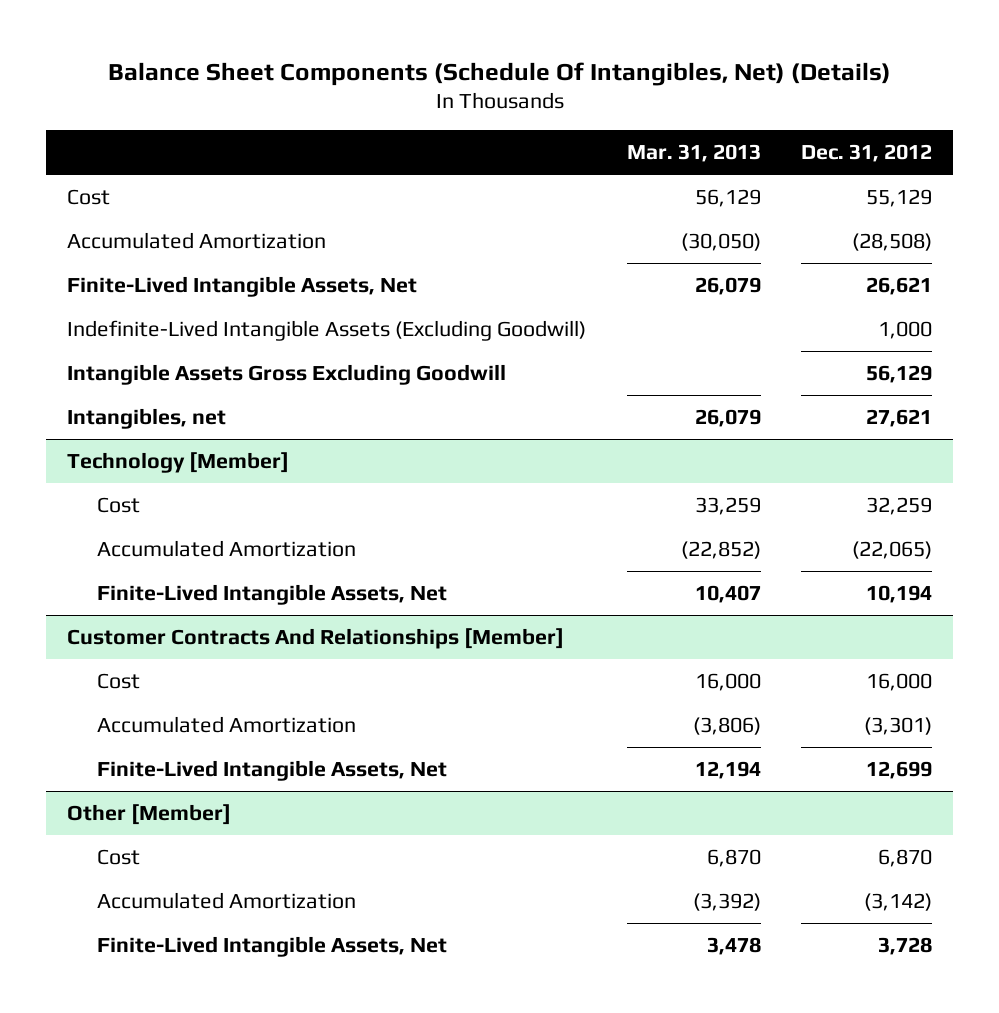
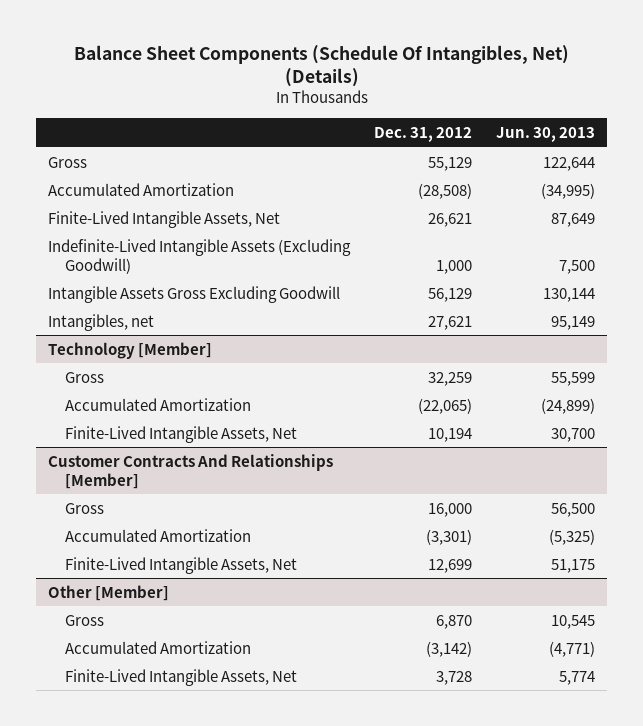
- | Mar. 31, 2013 | Dec. 31, 2012
+ | Dec. 31, 2012 | Jun. 30, 2013
- Cost | 56,129 | 55,129
+ Gross | 55,129 | 122,644
@ Technology [Member]
- Cost | 33,259 | 32,259
+ Gross | 32,259 | 55,599
@ Customer Contracts And Relationships [Member]
- Cost | 16,000 | 16,000
+ Gross | 16,000 | 56,500
@ Other [Member]
- Cost | 6,870 | 6,870
+ Gross | 6,870 | 10,545

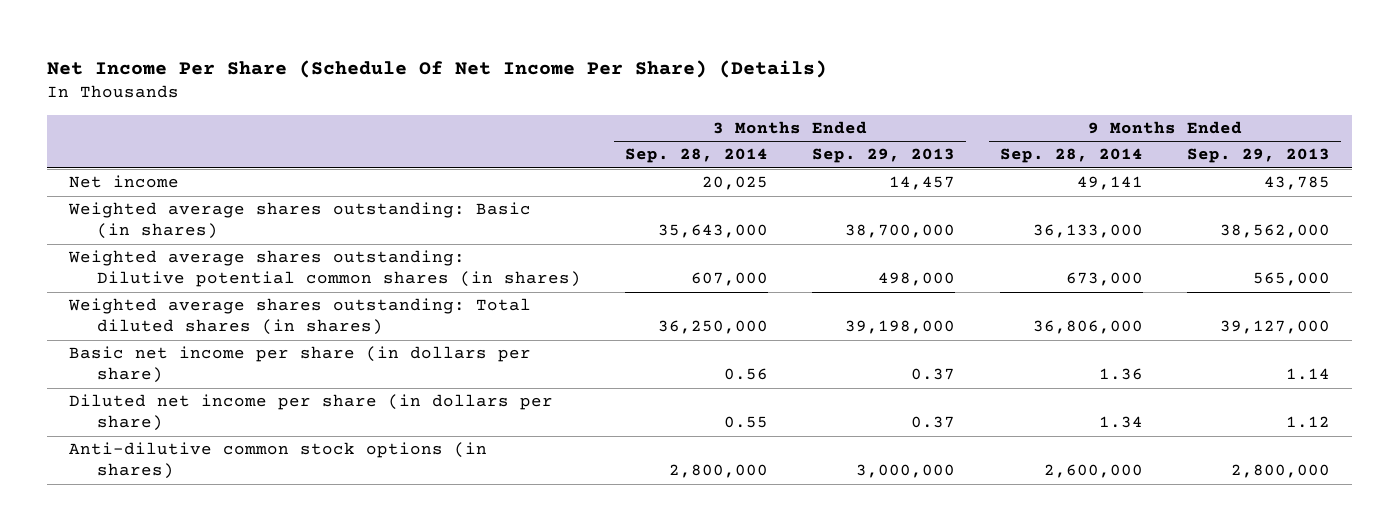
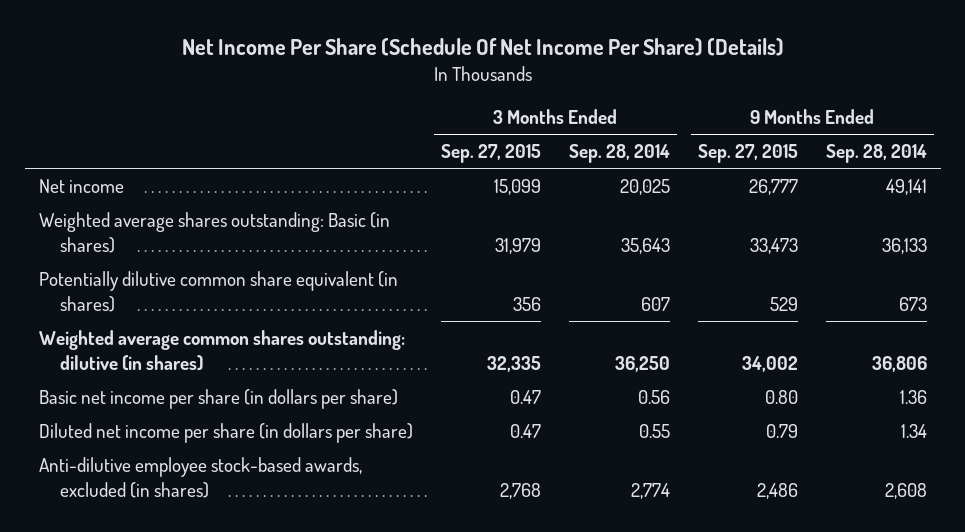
- | 3 Months Ended Sep. 28, 2014 | 3 Months Ended Sep. 29, 2013 | 9 Months Ended Sep. 28, 2014 | 9 Months Ended Sep. 29, 2013
+ | 3 Months Ended Sep. 27, 2015 | 3 Months Ended Sep. 28, 2014 | 9 Months Ended Sep. 27, 2015 | 9 Months Ended Sep. 28, 2014
- Weighted average shares outstanding: Basic (in shares) | 35,643,000 | 38,700,000 | 36,133,000 | 38,562,000
- Weighted average shares outstanding: Dilutive potential common shares (in shares) | 607,000 | 498,000 | 673,000 | 565,000
- Weighted average shares outstanding: Total diluted shares (in shares) | 36,250,000 | 39,198,000 | 36,806,000 | 39,127,000
+ Weighted average shares outstanding: Basic (in shares) | 31,979 | 35,643 | 33,473 | 36,133
+ Potentially dilutive common share equivalent (in shares) | 356 | 607 | 529 | 673
+ Weighted average common shares outstanding: dilutive (in shares) | 32,335 | 36,250 | 34,002 | 36,806
- Anti-dilutive common stock options (in shares) | 2,800,000 | 3,000,000 | 2,600,000 | 2,800,000
+ Anti-dilutive employee stock-based awards, excluded (in shares) | 2,768 | 2,774 | 2,486 | 2,608

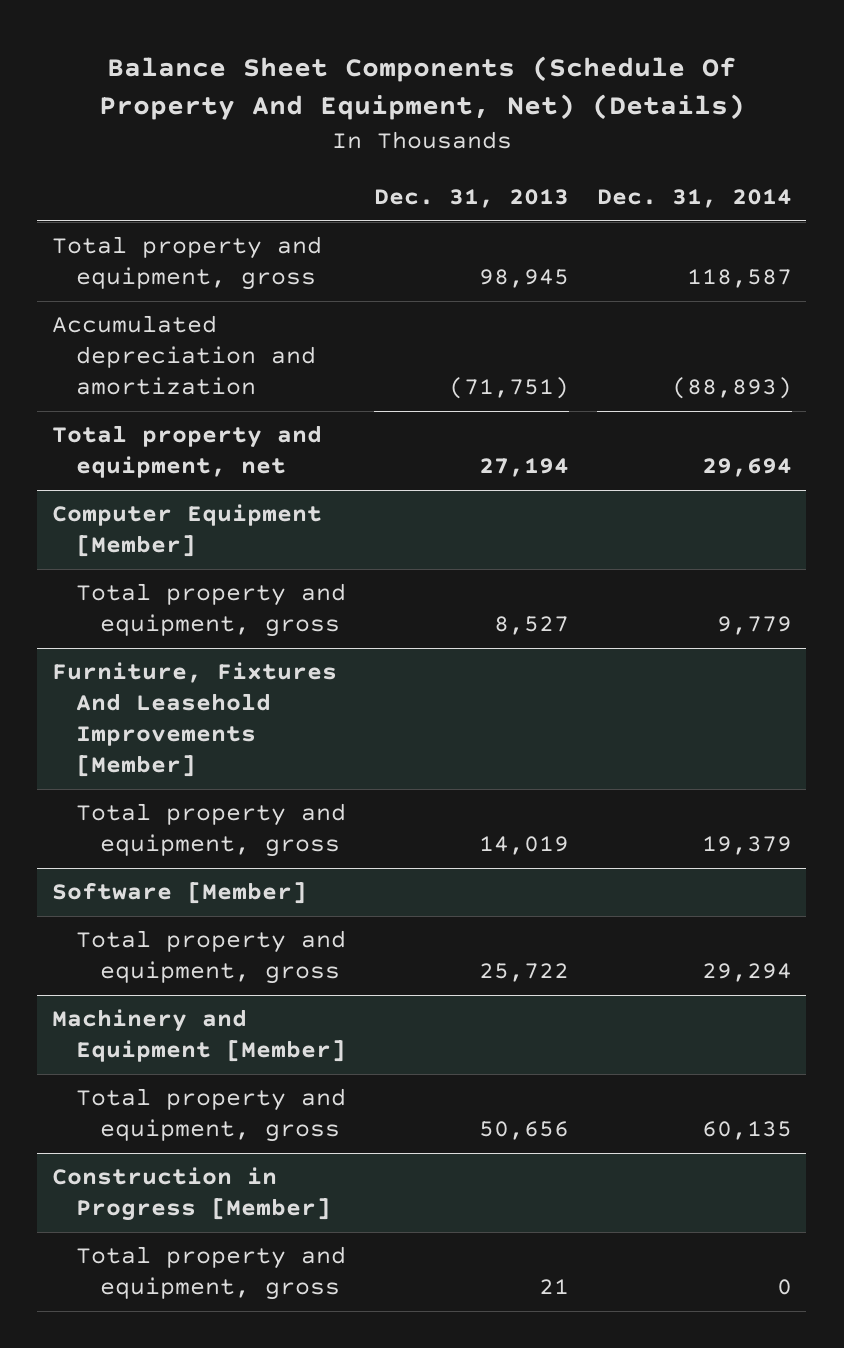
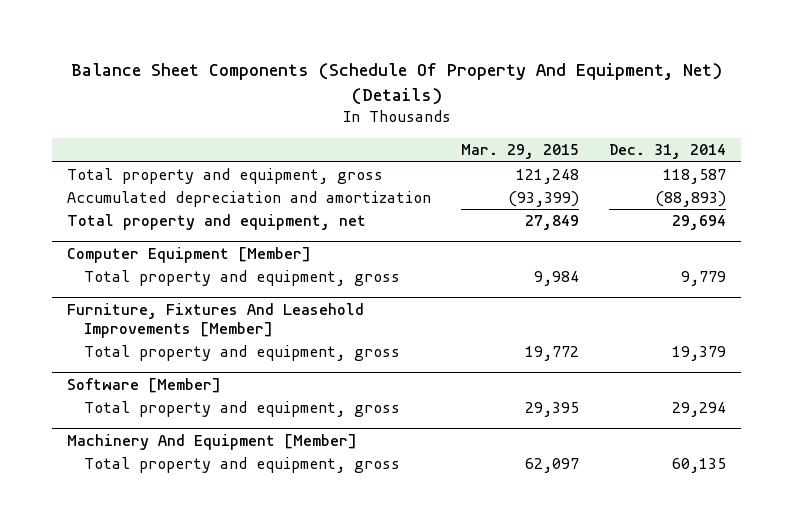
- | Dec. 31, 2013 | Dec. 31, 2014
+ | Mar. 29, 2015 | Dec. 31, 2014
- Machinery and Equipment [Member]
+ Machinery And Equipment [Member]
- Construction in Progress [Member]
- Total property and equipment, gross | 21 | 0

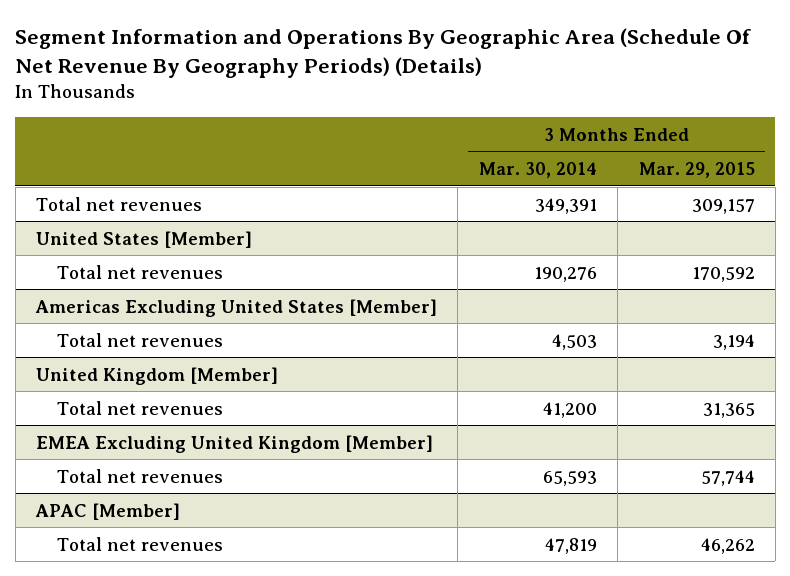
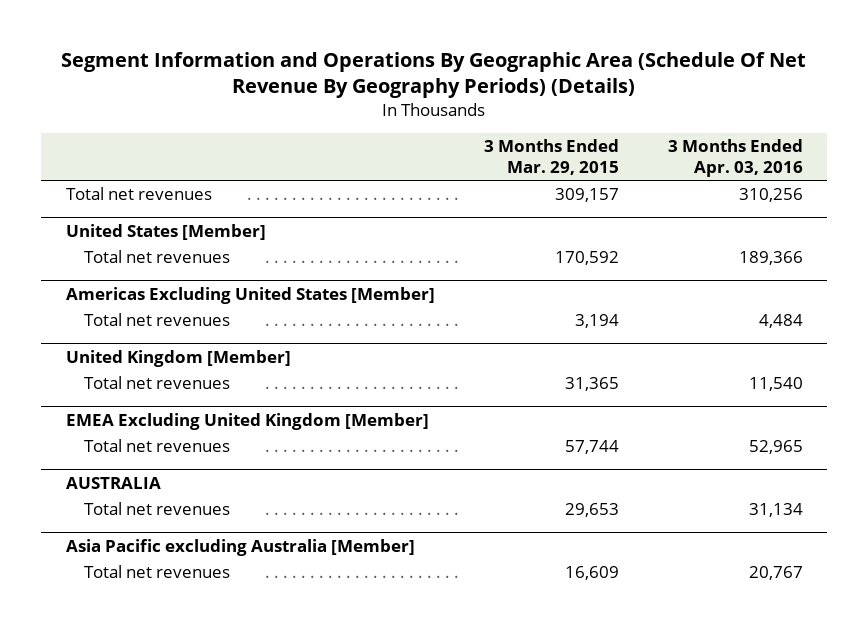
- | 3 Months Ended Mar. 30, 2014 | 3 Months Ended Mar. 29, 2015
+ | 3 Months Ended Mar. 29, 2015 | 3 Months Ended Apr. 03, 2016
- APAC [Member]
- Total net revenues | 47,819 | 46,262
+ AUSTRALIA
+ Total net revenues | 29,653 | 31,134
+ Asia Pacific excluding Australia [Member]
+ Total net revenues | 16,609 | 20,767

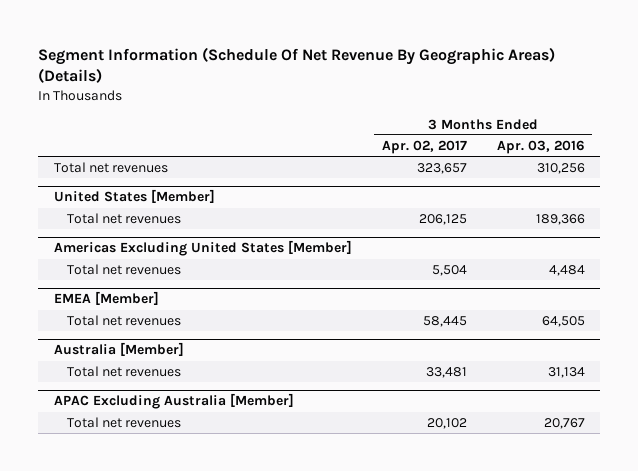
- Segment Information and Operations By Geographic Area (Schedule Of Net Revenue By Geography Periods) (Details)
+ Segment Information (Schedule Of Net Revenue By Geographic Areas) (Details)
- | 3 Months Ended Mar. 29, 2015 | 3 Months Ended Apr. 03, 2016
+ | 3 Months Ended Apr. 02, 2017 | 3 Months Ended Apr. 03, 2016
- United Kingdom [Member]
- Total net revenues | 31,365 | 11,540
- EMEA Excluding United Kingdom [Member]
- Total net revenues | 57,744 | 52,965
- AUSTRALIA
+ EMEA [Member]
+ Total net revenues | 58,445 | 64,505
+ Australia [Member]
- Asia Pacific excluding Australia [Member]
+ APAC Excluding Australia [Member]

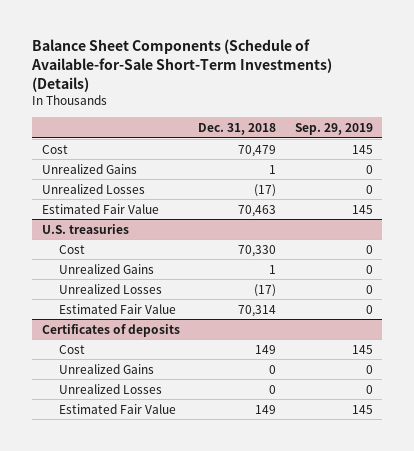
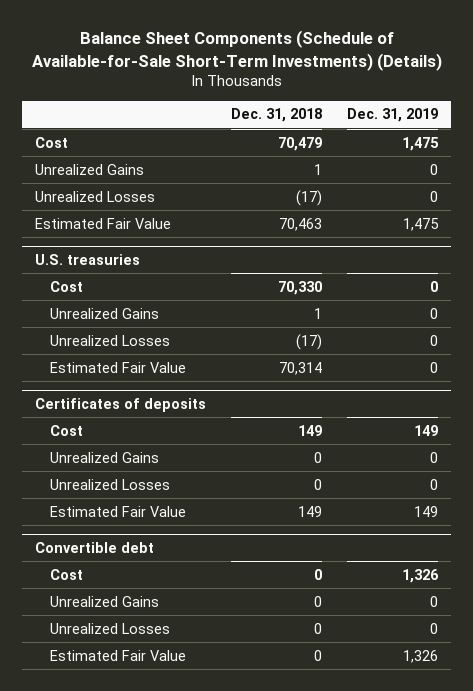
- | Dec. 31, 2018 | Sep. 29, 2019
+ | Dec. 31, 2018 | Dec. 31, 2019
+ Convertible debt
+ Cost | 0 | 1,326
+ Unrealized Gains | 0 | 0
+ Unrealized Losses | 0 | 0
+ Estimated Fair Value | 0 | 1,326

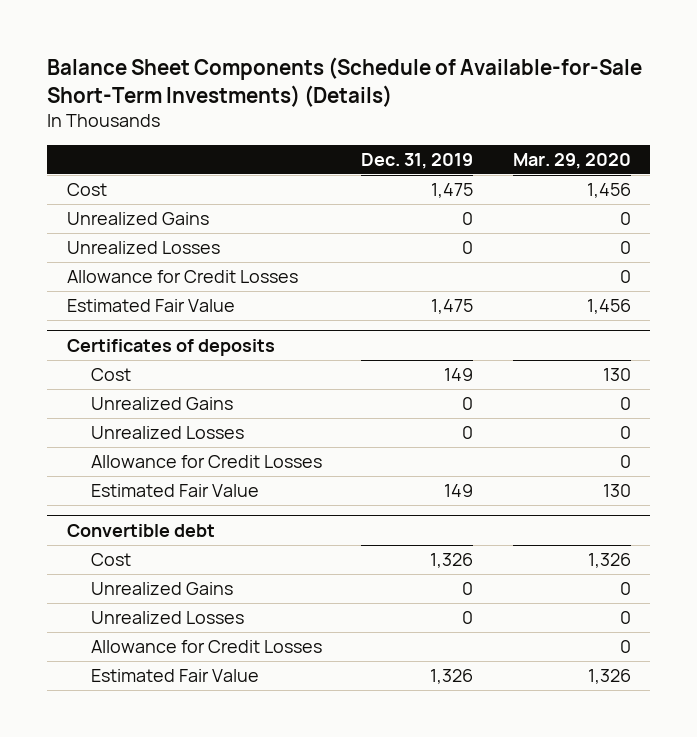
- | Dec. 31, 2018 | Dec. 31, 2019
+ | Dec. 31, 2019 | Mar. 29, 2020
+ Allowance for Credit Losses | | 0
- U.S. treasuries
- Cost | 70,330 | 0
- Unrealized Gains | 1 | 0
- Unrealized Losses | (17) | 0
- Estimated Fair Value | 70,314 | 0
@ Certificates of deposits
+ Allowance for Credit Losses | | 0
@ Convertible debt
+ Allowance for Credit Losses | | 0

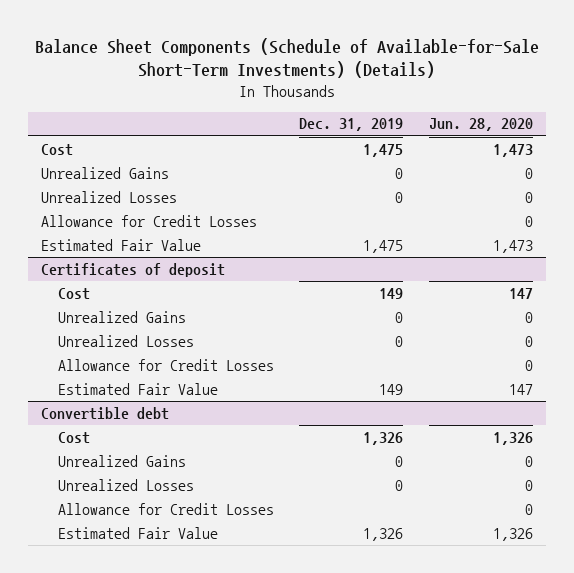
- | Dec. 31, 2019 | Mar. 29, 2020
+ | Dec. 31, 2019 | Jun. 28, 2020
- Certificates of deposits
+ Certificates of deposit

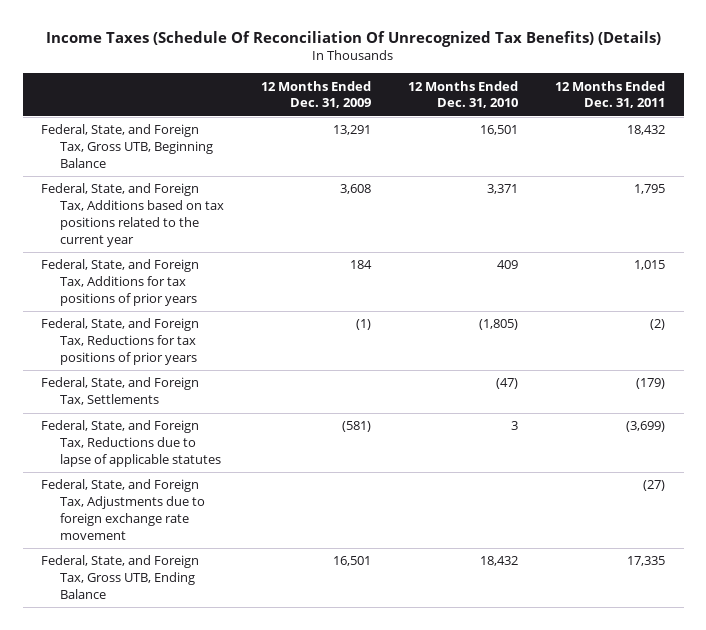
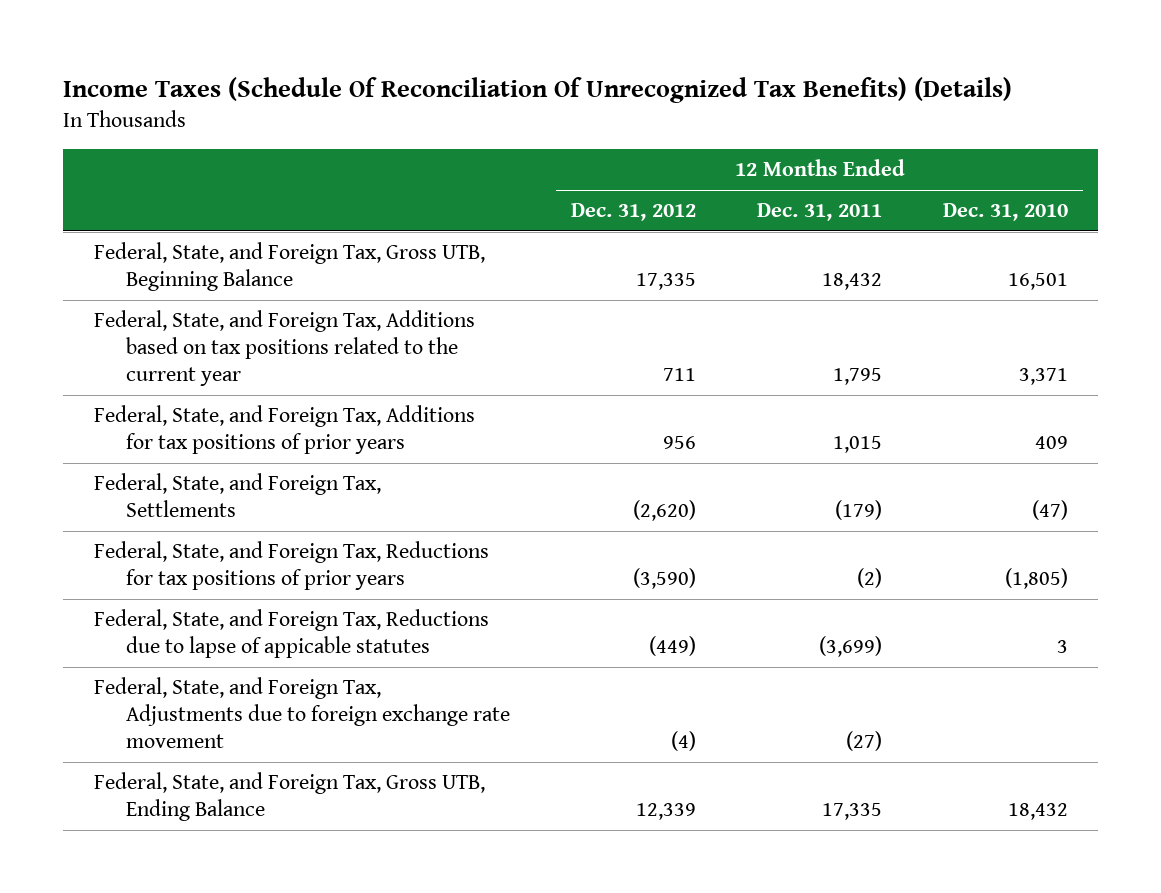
- | 12 Months Ended Dec. 31, 2009 | 12 Months Ended Dec. 31, 2010 | 12 Months Ended Dec. 31, 2011
+ | 12 Months Ended Dec. 31, 2012 | 12 Months Ended Dec. 31, 2011 | 12 Months Ended Dec. 31, 2010
- Federal, State, and Foreign Tax, Reductions due to lapse of applicable statutes | (581) | 3 | (3,699)
moved down: Federal, State, and Foreign Tax, Reductions for tax positions of prior years | (3,590) | (2) | (1,805)
+ Federal, State, and Foreign Tax, Reductions due to lapse of appicable statutes | (449) | (3,699) | 3

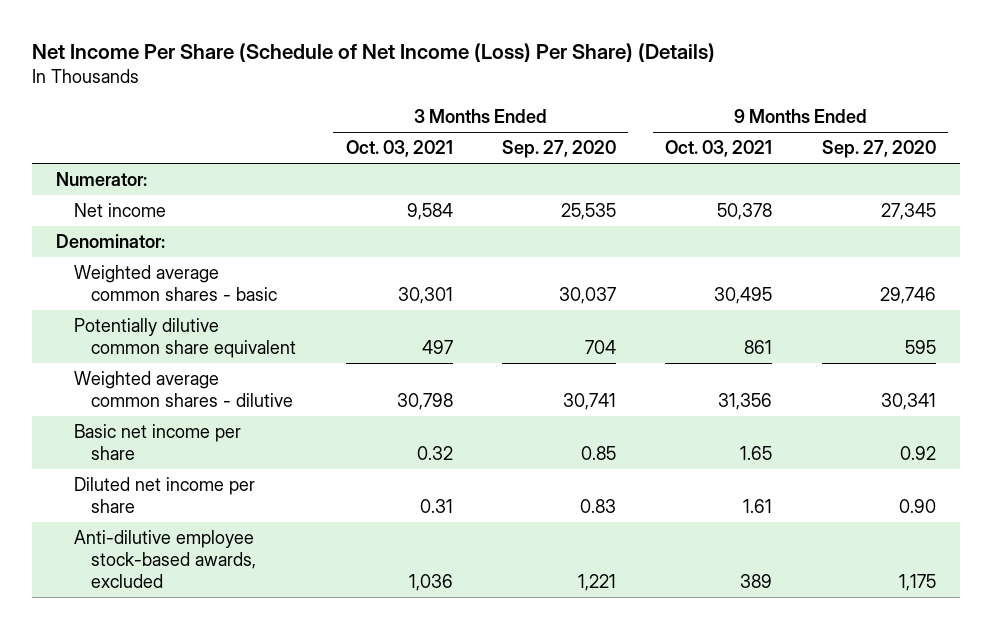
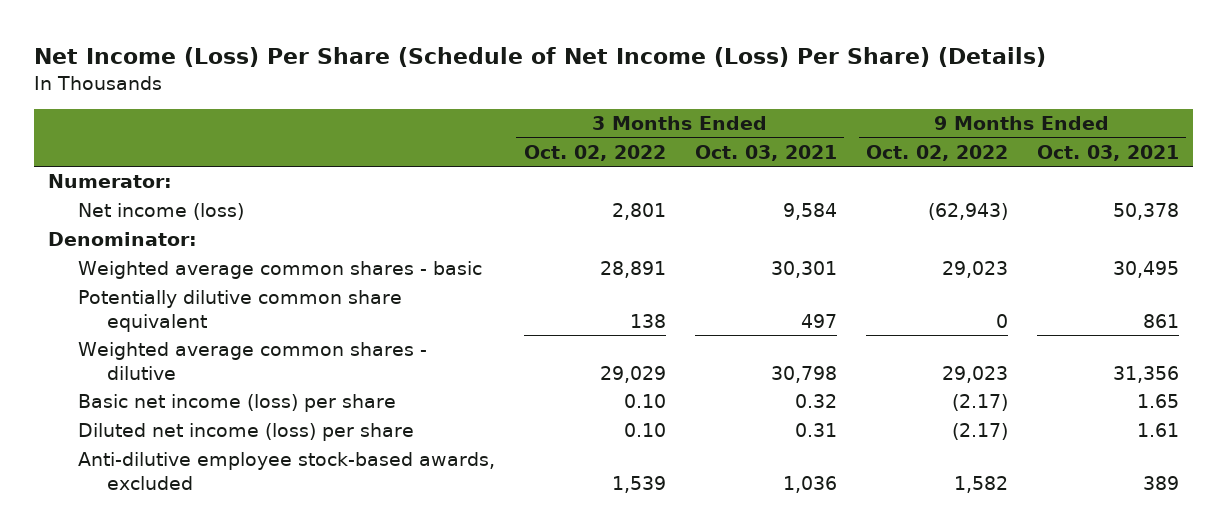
- Net Income Per Share (Schedule of Net Income (Loss) Per Share) (Details)
+ Net Income (Loss) Per Share (Schedule of Net Income (Loss) Per Share) (Details)
- | 3 Months Ended Oct. 03, 2021 | 3 Months Ended Sep. 27, 2020 | 9 Months Ended Oct. 03, 2021 | 9 Months Ended Sep. 27, 2020
+ | 3 Months Ended Oct. 02, 2022 | 3 Months Ended Oct. 03, 2021 | 9 Months Ended Oct. 02, 2022 | 9 Months Ended Oct. 03, 2021
- Net income | 9,584 | 25,535 | 50,378 | 27,345
+ Net income (loss) | 2,801 | 9,584 | (62,943) | 50,378
- Basic net income per share | 0.32 | 0.85 | 1.65 | 0.92
- Diluted net income per share | 0.31 | 0.83 | 1.61 | 0.90
+ Basic net income (loss) per share | 0.10 | 0.32 | (2.17) | 1.65
+ Diluted net income (loss) per share | 0.10 | 0.31 | (2.17) | 1.61

